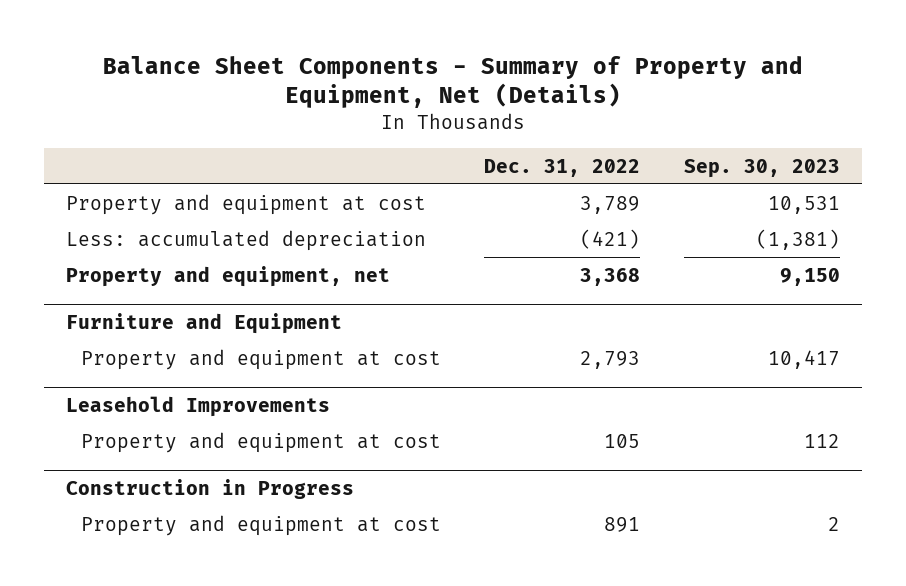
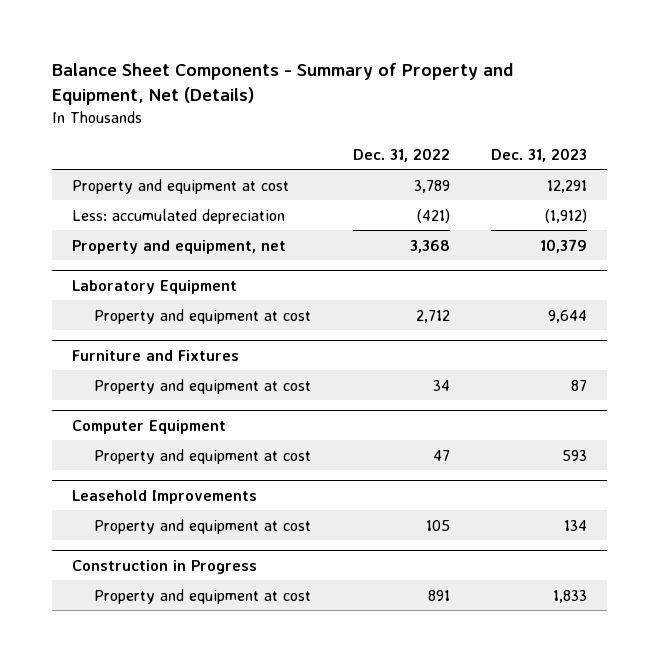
- | Dec. 31, 2022 | Sep. 30, 2023
+ | Dec. 31, 2022 | Dec. 31, 2023
- Furniture and Equipment
- Property and equipment at cost | 2,793 | 10,417
+ Laboratory Equipment
+ Property and equipment at cost | 2,712 | 9,644
+ Furniture and Fixtures
+ Property and equipment at cost | 34 | 87
+ Computer Equipment
+ Property and equipment at cost | 47 | 593

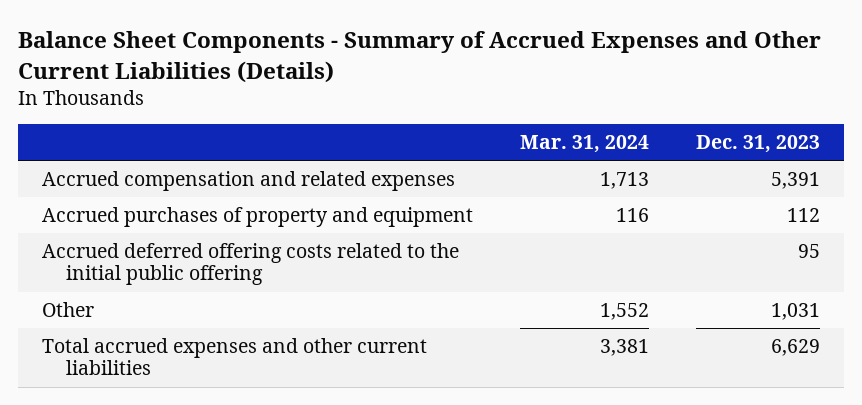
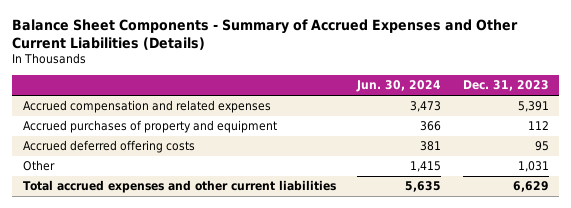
- | Mar. 31, 2024 | Dec. 31, 2023
+ | Jun. 30, 2024 | Dec. 31, 2023
- Accrued deferred offering costs related to the initial public offering | | 95
+ Accrued deferred offering costs | 381 | 95

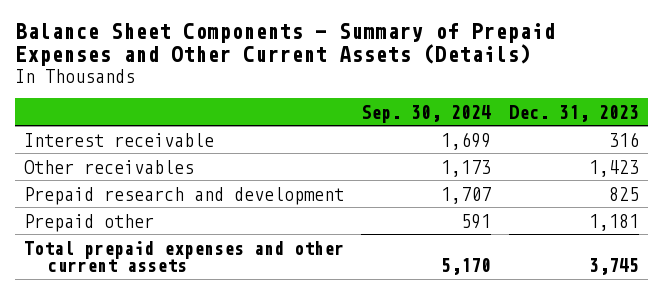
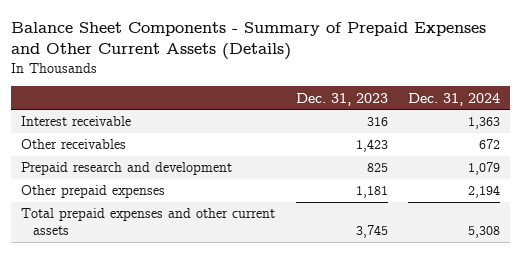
- | Sep. 30, 2024 | Dec. 31, 2023
+ | Dec. 31, 2023 | Dec. 31, 2024
- Prepaid other | 591 | 1,181
+ Other prepaid expenses | 1,181 | 2,194

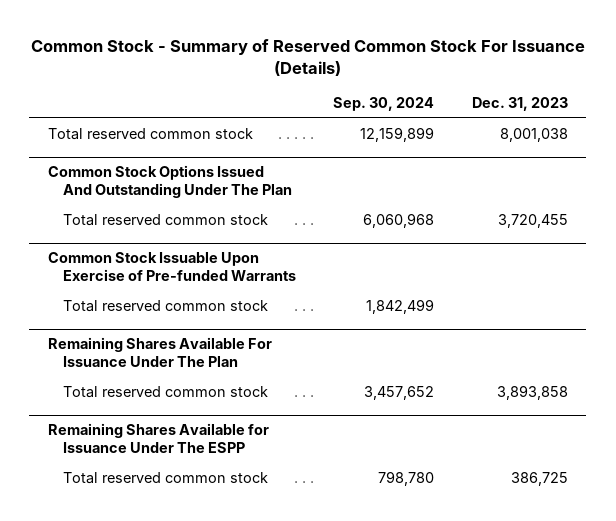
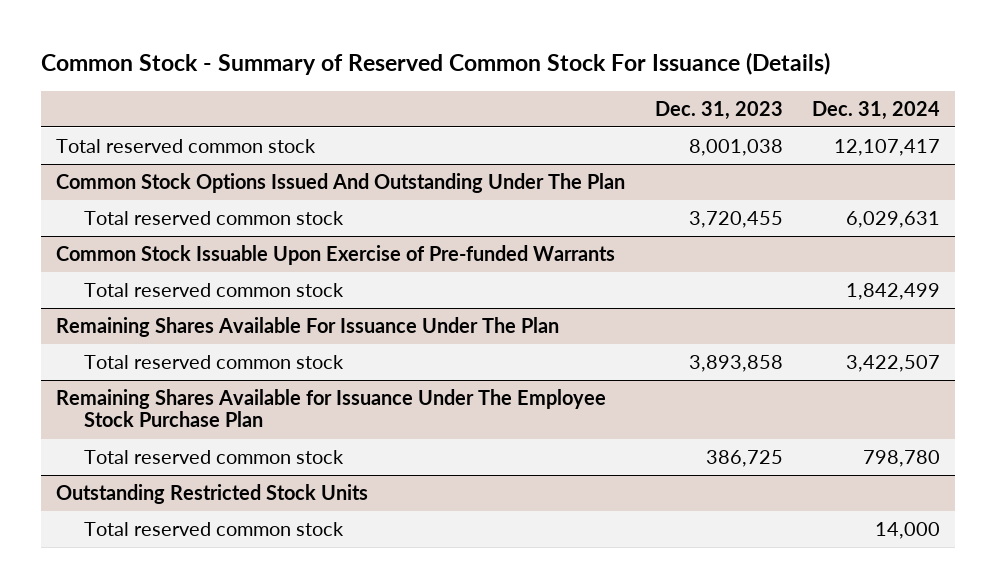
- | Sep. 30, 2024 | Dec. 31, 2023
+ | Dec. 31, 2023 | Dec. 31, 2024
- Remaining Shares Available for Issuance Under The ESPP
+ Remaining Shares Available for Issuance Under The Employee Stock Purchase Plan
+ Outstanding Restricted Stock Units
+ Total reserved common stock | | 14,000

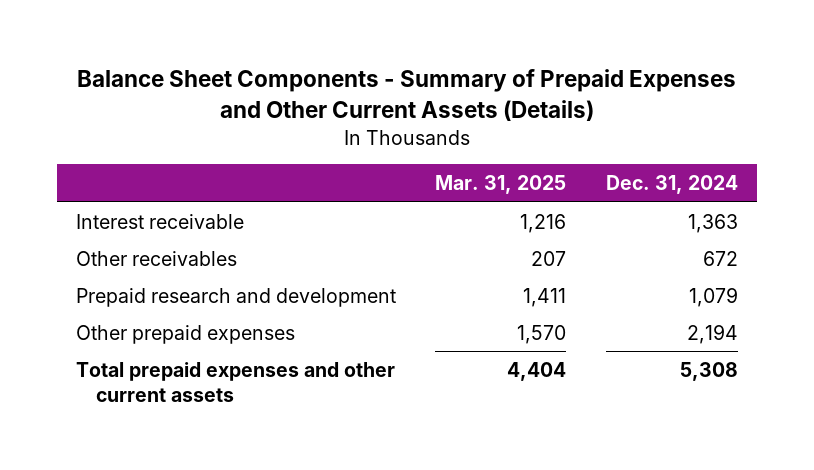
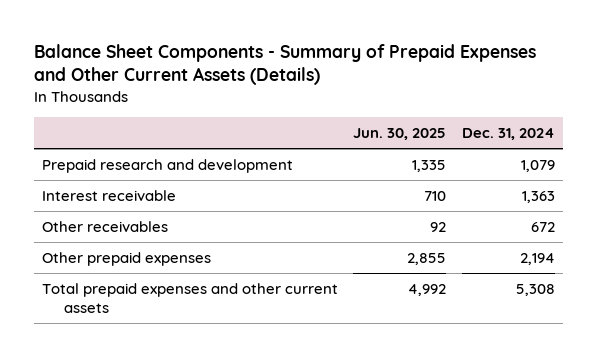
- | Mar. 31, 2025 | Dec. 31, 2024
+ | Jun. 30, 2025 | Dec. 31, 2024
moved up: Prepaid research and development | 1,335 | 1,079

